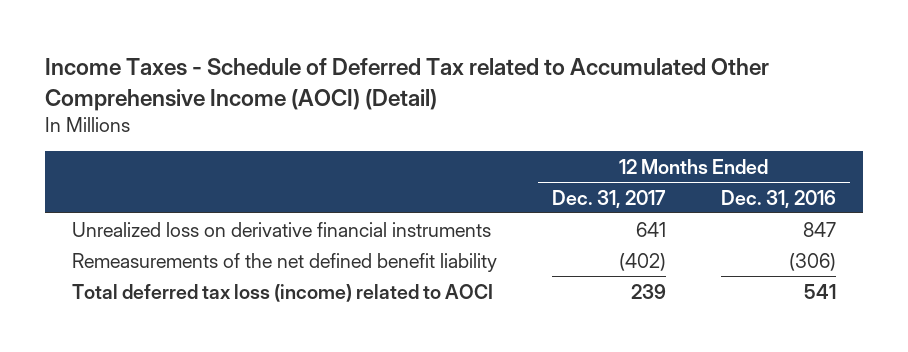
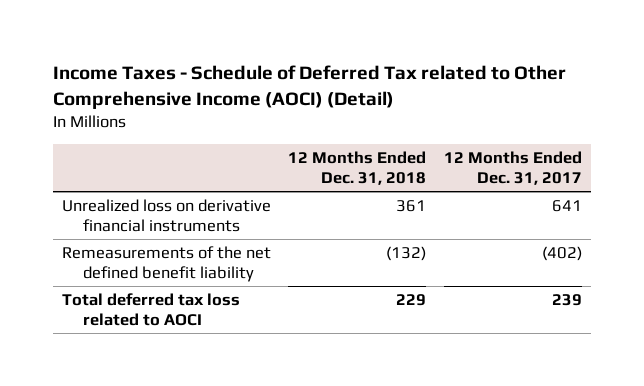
- Income Taxes - Schedule of Deferred Tax related to Accumulated Other Comprehensive Income (AOCI) (Detail)
+ Income Taxes - Schedule of Deferred Tax related to Other Comprehensive Income (AOCI) (Detail)
- | 12 Months Ended Dec. 31, 2017 | 12 Months Ended Dec. 31, 2016
+ | 12 Months Ended Dec. 31, 2018 | 12 Months Ended Dec. 31, 2017
- Total deferred tax loss (income) related to AOCI | 239 | 541
+ Total deferred tax loss related to AOCI | 229 | 239

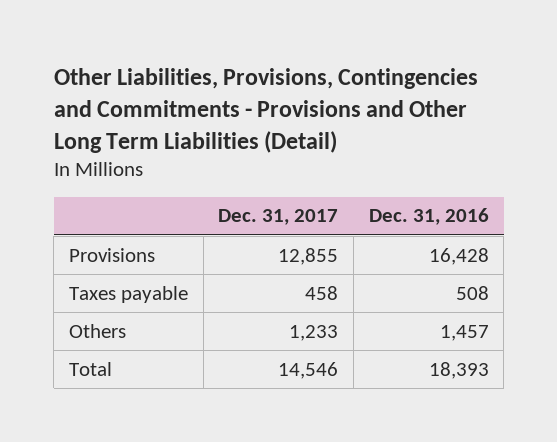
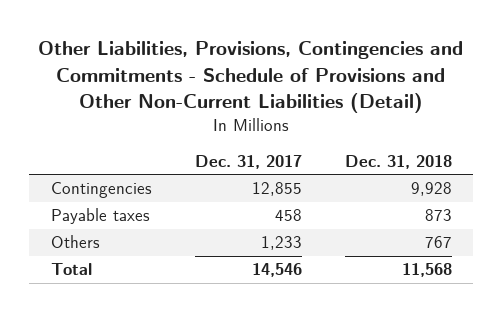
- Other Liabilities, Provisions, Contingencies and Commitments - Provisions and Other Long Term Liabilities (Detail)
+ Other Liabilities, Provisions, Contingencies and Commitments - Schedule of Provisions and Other Non-Current Liabilities (Detail)
- | Dec. 31, 2017 | Dec. 31, 2016
+ | Dec. 31, 2017 | Dec. 31, 2018
- Provisions | 12,855 | 16,428
- Taxes payable | 458 | 508
+ Contingencies | 12,855 | 9,928
+ Payable taxes | 458 | 873

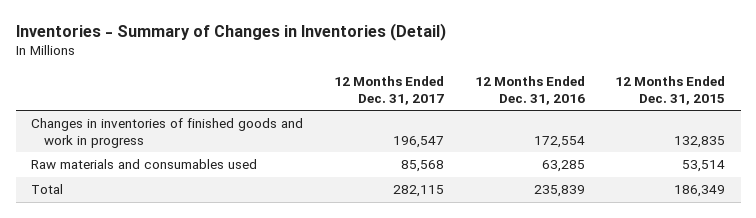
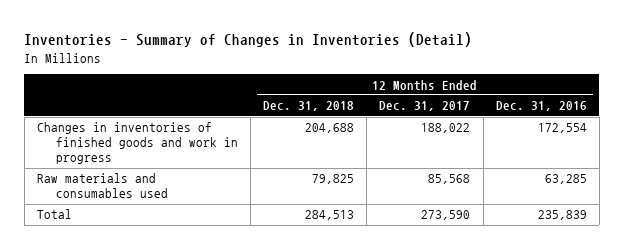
- | 12 Months Ended Dec. 31, 2017 | 12 Months Ended Dec. 31, 2016 | 12 Months Ended Dec. 31, 2015
+ | 12 Months Ended Dec. 31, 2018 | 12 Months Ended Dec. 31, 2017 | 12 Months Ended Dec. 31, 2016
- Changes in inventories of finished goods and work in progress | 196,547 | 172,554 | 132,835
+ Changes in inventories of finished goods and work in progress | 204,688 | 188,022 | 172,554
- Total | 282,115 | 235,839 | 186,349
+ Total | 284,513 | 273,590 | 235,839

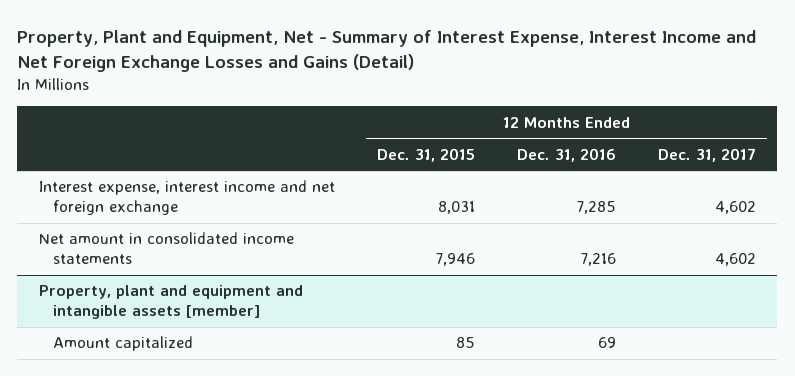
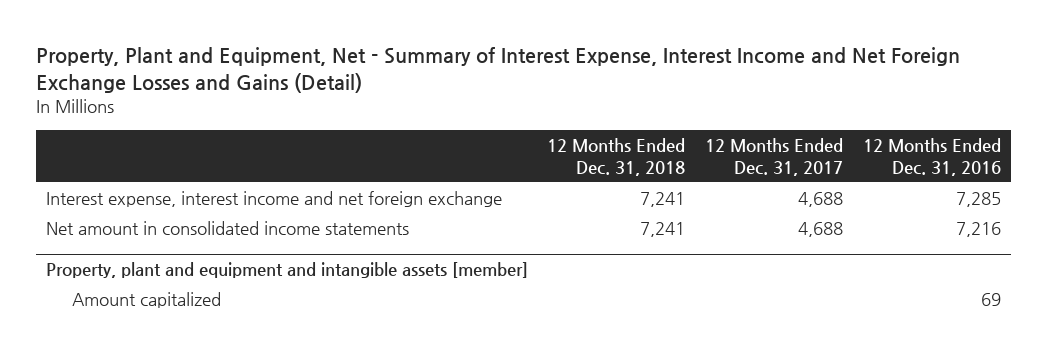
- | 12 Months Ended Dec. 31, 2015 | 12 Months Ended Dec. 31, 2016 | 12 Months Ended Dec. 31, 2017
+ | 12 Months Ended Dec. 31, 2018 | 12 Months Ended Dec. 31, 2017 | 12 Months Ended Dec. 31, 2016
- Interest expense, interest income and net foreign exchange | 8,031 | 7,285 | 4,602
- Net amount in consolidated income statements | 7,946 | 7,216 | 4,602
+ Interest expense, interest income and net foreign exchange | 7,241 | 4,688 | 7,285
+ Net amount in consolidated income statements | 7,241 | 4,688 | 7,216

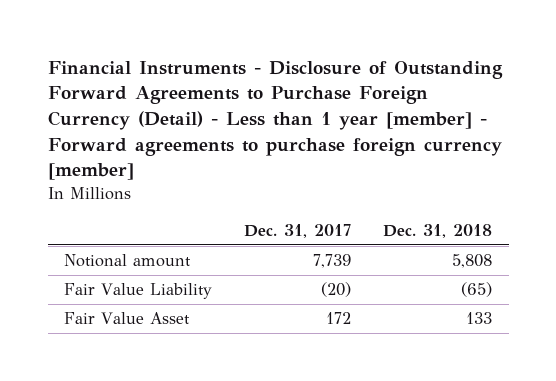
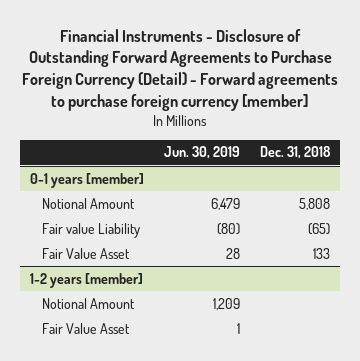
- Financial Instruments - Disclosure of Outstanding Forward Agreements to Purchase Foreign Currency (Detail) - Less than 1 year [member] - Forward agreements to purchase foreign currency [member]
+ Financial Instruments - Disclosure of Outstanding Forward Agreements to Purchase Foreign Currency (Detail) - Forward agreements to purchase foreign currency [member]
- | Dec. 31, 2017 | Dec. 31, 2018
+ | Jun. 30, 2019 | Dec. 31, 2018
- Notional amount | 7,739 | 5,808
- Fair Value Liability | (20) | (65)
+ 0-1 years [member]
+ Notional Amount | 6,479 | 5,808
+ Fair value Liability | (80) | (65)
+ 1-2 years [member]
+ Notional Amount | 1,209 |
+ Fair Value Asset | 1 |

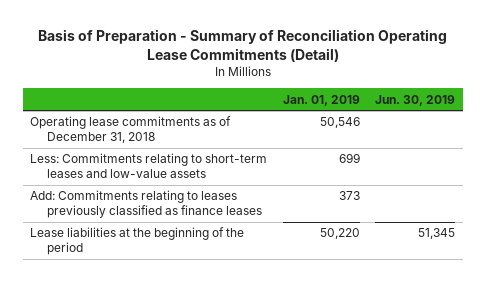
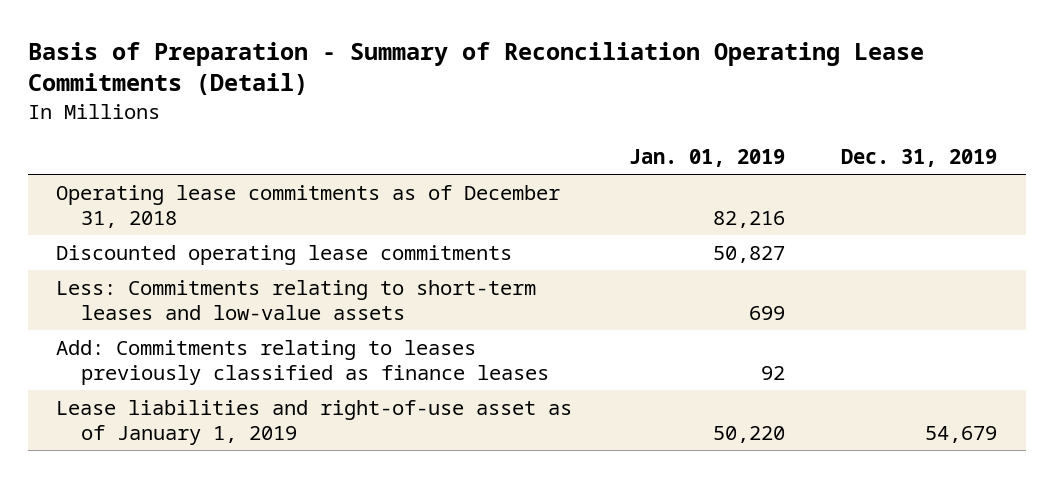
- | Jan. 01, 2019 | Jun. 30, 2019
+ | Jan. 01, 2019 | Dec. 31, 2019
- Operating lease commitments as of December 31, 2018 | 50,546 |
+ Operating lease commitments as of December 31, 2018 | 82,216 |
+ Discounted operating lease commitments | 50,827 |
- Add: Commitments relating to leases previously classified as finance leases | 373 |
- Lease liabilities at the beginning of the period | 50,220 | 51,345
+ Add: Commitments relating to leases previously classified as finance leases | 92 |
+ Lease liabilities and right-of-use asset as of January 1, 2019 | 50,220 | 54,679

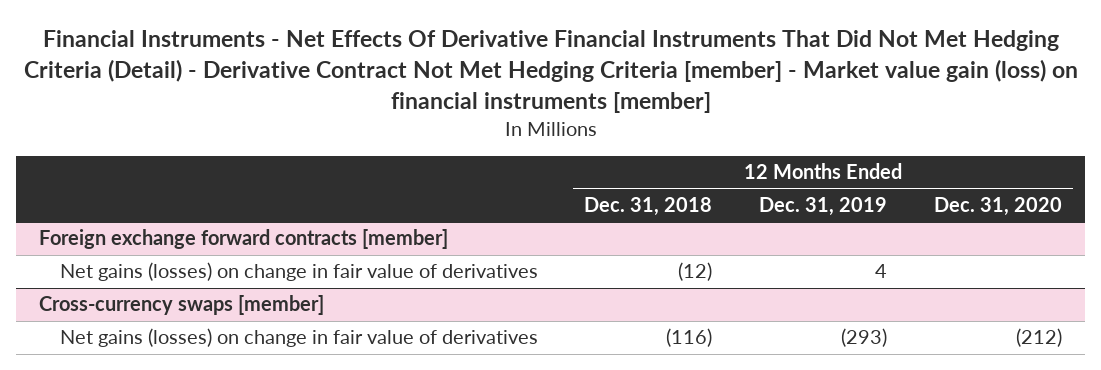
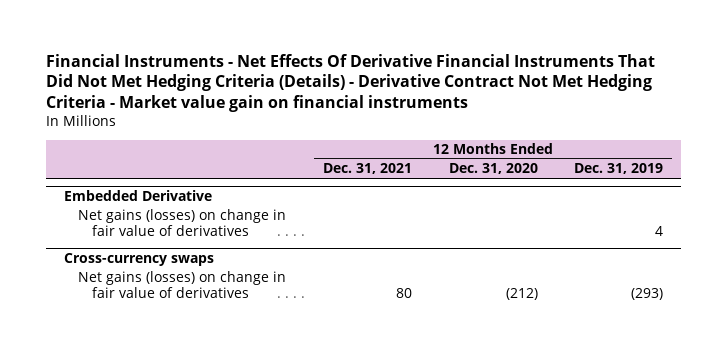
- Financial Instruments - Net Effects Of Derivative Financial Instruments That Did Not Met Hedging Criteria (Detail) - Derivative Contract Not Met Hedging Criteria [member] - Market value gain (loss) on financial instruments [member]
+ Financial Instruments - Net Effects Of Derivative Financial Instruments That Did Not Met Hedging Criteria (Details) - Derivative Contract Not Met Hedging Criteria - Market value gain on financial instruments
- | 12 Months Ended Dec. 31, 2018 | 12 Months Ended Dec. 31, 2019 | 12 Months Ended Dec. 31, 2020
+ | 12 Months Ended Dec. 31, 2021 | 12 Months Ended Dec. 31, 2020 | 12 Months Ended Dec. 31, 2019
- Foreign exchange forward contracts [member]
+ Embedded Derivative
- Cross-currency swaps [member]
+ Cross-currency swaps

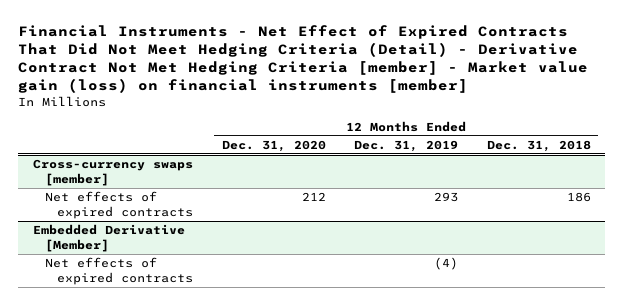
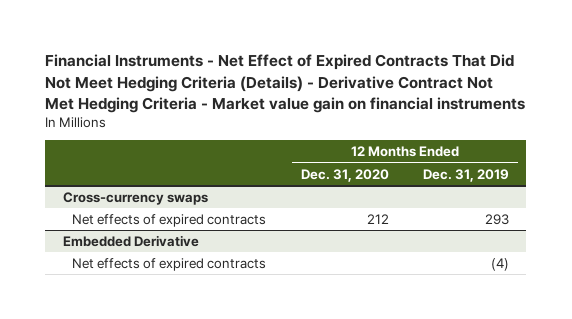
- Financial Instruments - Net Effect of Expired Contracts That Did Not Meet Hedging Criteria (Detail) - Derivative Contract Not Met Hedging Criteria [member] - Market value gain (loss) on financial instruments [member]
+ Financial Instruments - Net Effect of Expired Contracts That Did Not Meet Hedging Criteria (Details) - Derivative Contract Not Met Hedging Criteria - Market value gain on financial instruments
- | 12 Months Ended Dec. 31, 2020 | 12 Months Ended Dec. 31, 2019 | 12 Months Ended Dec. 31, 2018
+ | 12 Months Ended Dec. 31, 2020 | 12 Months Ended Dec. 31, 2019
- Cross-currency swaps [member]
+ Cross-currency swaps
- Embedded Derivative [Member]
+ Embedded Derivative

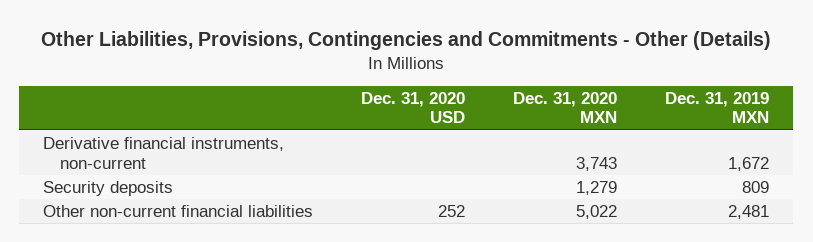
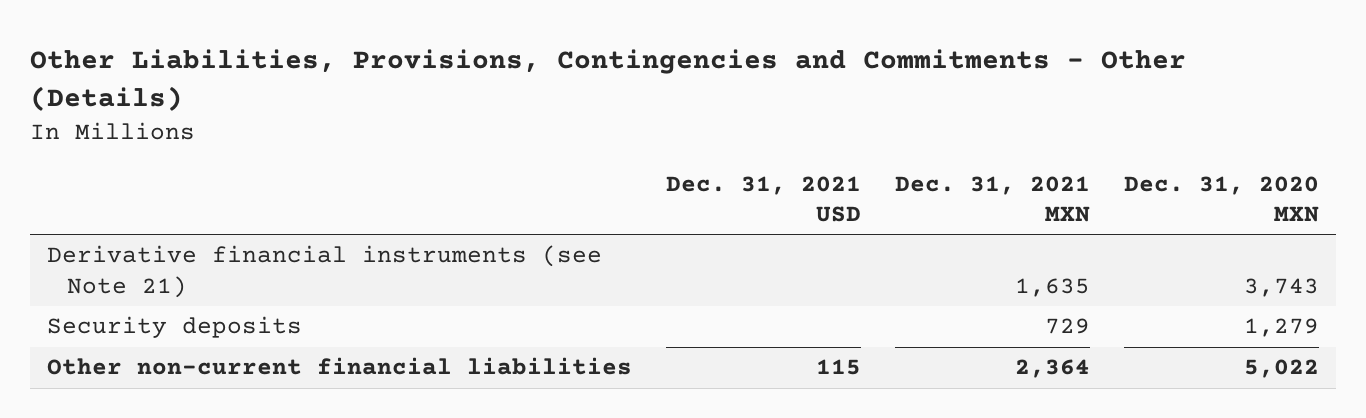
- | Dec. 31, 2020 USD | Dec. 31, 2020 MXN | Dec. 31, 2019 MXN
+ | Dec. 31, 2021 USD | Dec. 31, 2021 MXN | Dec. 31, 2020 MXN
- Derivative financial instruments, non-current | | 3,743 | 1,672
+ Derivative financial instruments (see Note 21) | | 1,635 | 3,743

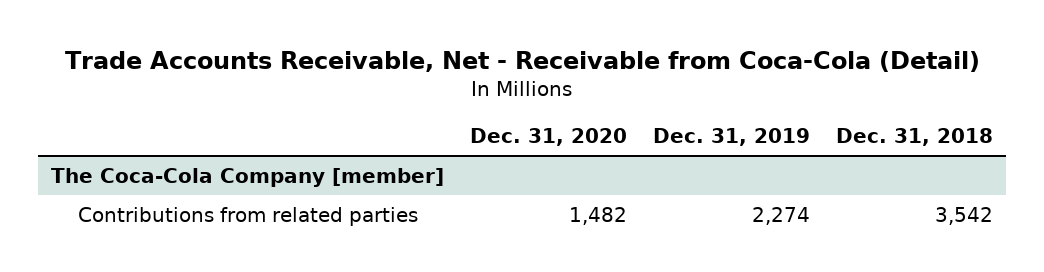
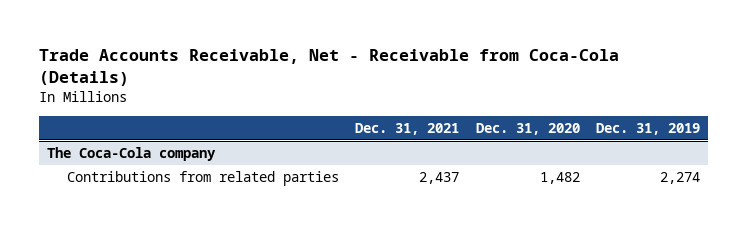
- Trade Accounts Receivable, Net - Receivable from Coca-Cola (Detail)
+ Trade Accounts Receivable, Net - Receivable from Coca-Cola (Details)
- | Dec. 31, 2020 | Dec. 31, 2019 | Dec. 31, 2018
+ | Dec. 31, 2021 | Dec. 31, 2020 | Dec. 31, 2019
- The Coca-Cola Company [member]
+ The Coca-Cola company

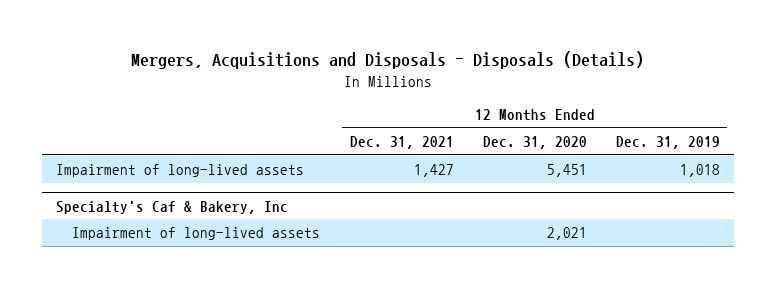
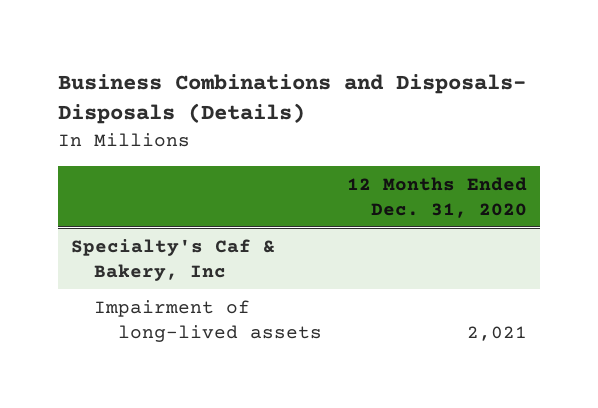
- Mergers, Acquisitions and Disposals - Disposals (Details)
+ Business Combinations and Disposals- Disposals (Details)
- | 12 Months Ended Dec. 31, 2021 | 12 Months Ended Dec. 31, 2020 | 12 Months Ended Dec. 31, 2019
+ | 12 Months Ended Dec. 31, 2020
- Impairment of long-lived assets | 1,427 | 5,451 | 1,018

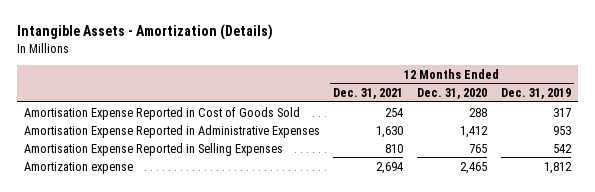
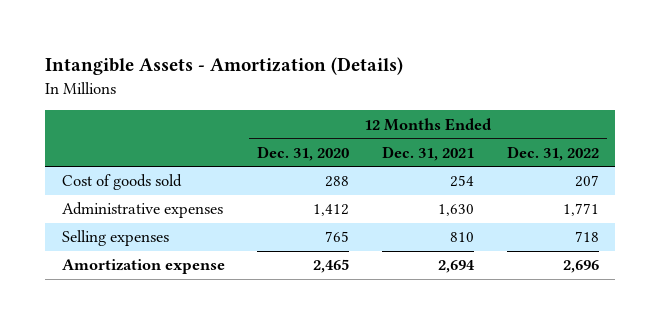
- | 12 Months Ended Dec. 31, 2021 | 12 Months Ended Dec. 31, 2020 | 12 Months Ended Dec. 31, 2019
+ | 12 Months Ended Dec. 31, 2020 | 12 Months Ended Dec. 31, 2021 | 12 Months Ended Dec. 31, 2022
- Amortisation Expense Reported in Cost of Goods Sold | 254 | 288 | 317
- Amortisation Expense Reported in Administrative Expenses | 1,630 | 1,412 | 953
- Amortisation Expense Reported in Selling Expenses | 810 | 765 | 542
+ Cost of goods sold | 288 | 254 | 207
+ Administrative expenses | 1,412 | 1,630 | 1,771
+ Selling expenses | 765 | 810 | 718

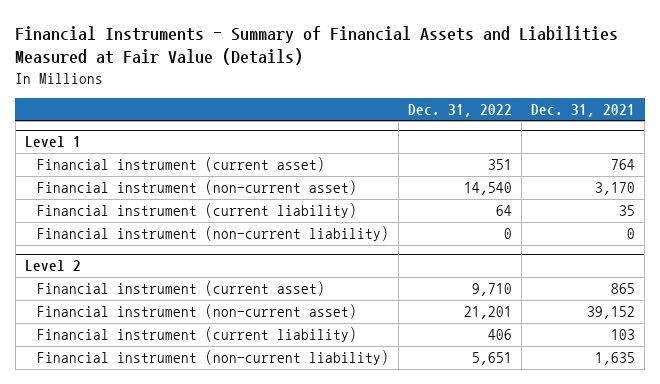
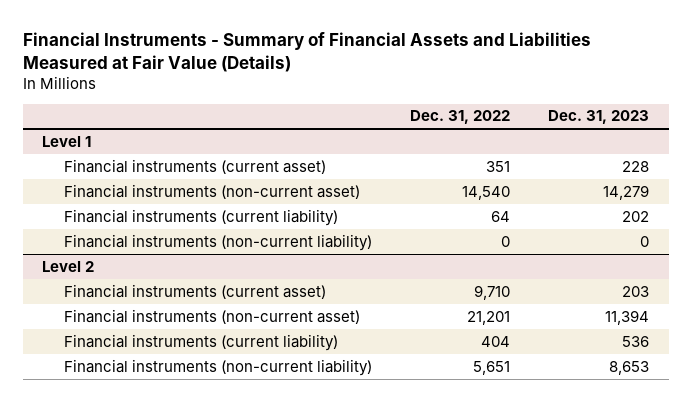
- | Dec. 31, 2022 | Dec. 31, 2021
+ | Dec. 31, 2022 | Dec. 31, 2023
@ Level 1
- Financial instrument (current asset) | 351 | 764
- Financial instrument (non-current asset) | 14,540 | 3,170
- Financial instrument (current liability) | 64 | 35
- Financial instrument (non-current liability) | 0 | 0
+ Financial instruments (current asset) | 351 | 228
+ Financial instruments (non-current asset) | 14,540 | 14,279
+ Financial instruments (current liability) | 64 | 202
+ Financial instruments (non-current liability) | 0 | 0
@ Level 2
- Financial instrument (current asset) | 9,710 | 865
- Financial instrument (non-current asset) | 21,201 | 39,152
- Financial instrument (current liability) | 406 | 103
- Financial instrument (non-current liability) | 5,651 | 1,635
+ Financial instruments (current asset) | 9,710 | 203
+ Financial instruments (non-current asset) | 21,201 | 11,394
+ Financial instruments (current liability) | 404 | 536
+ Financial instruments (non-current liability) | 5,651 | 8,653

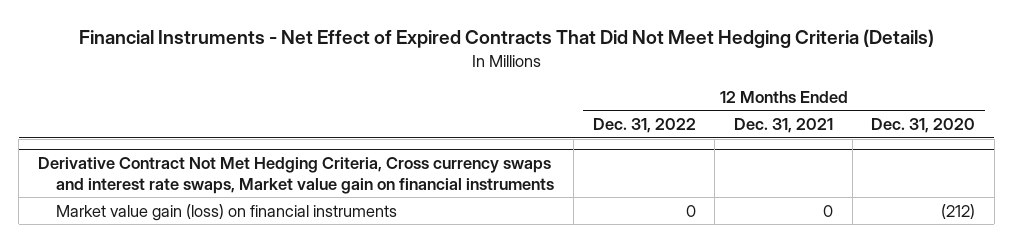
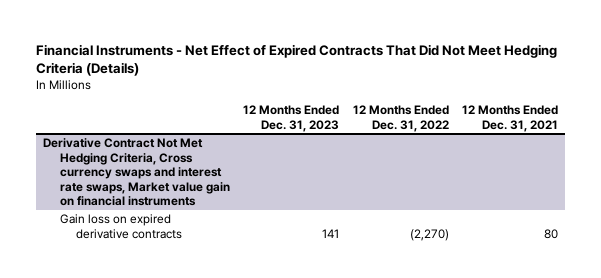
- | 12 Months Ended Dec. 31, 2022 | 12 Months Ended Dec. 31, 2021 | 12 Months Ended Dec. 31, 2020
+ | 12 Months Ended Dec. 31, 2023 | 12 Months Ended Dec. 31, 2022 | 12 Months Ended Dec. 31, 2021
@ Derivative Contract Not Met Hedging Criteria, Cross currency swaps and interest rate swaps, Market value gain on financial instruments
- Market value gain (loss) on financial instruments | 0 | 0 | (212)
+ Gain loss on expired derivative contracts | 141 | (2,270) | 80

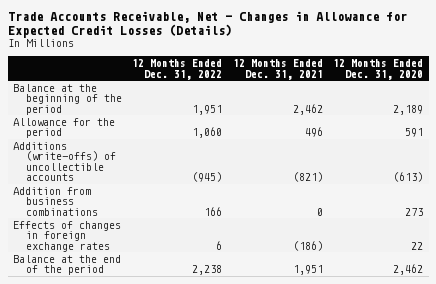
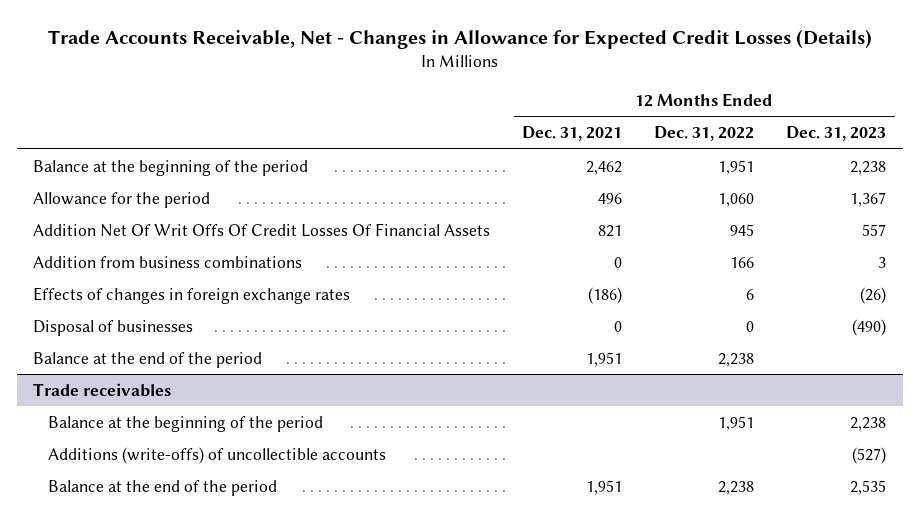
- | 12 Months Ended Dec. 31, 2022 | 12 Months Ended Dec. 31, 2021 | 12 Months Ended Dec. 31, 2020
+ | 12 Months Ended Dec. 31, 2021 | 12 Months Ended Dec. 31, 2022 | 12 Months Ended Dec. 31, 2023
- Additions (write-offs) of uncollectible accounts | (945) | (821) | (613)
+ Addition Net Of Writ Offs Of Credit Losses Of Financial Assets | 821 | 945 | 557
+ Disposal of businesses | 0 | 0 | (490)
+ Trade receivables
+ Balance at the beginning of the period | | 1,951 | 2,238
+ Additions (write-offs) of uncollectible accounts | | | (527)
+ Balance at the end of the period | 1,951 | 2,238 | 2,535

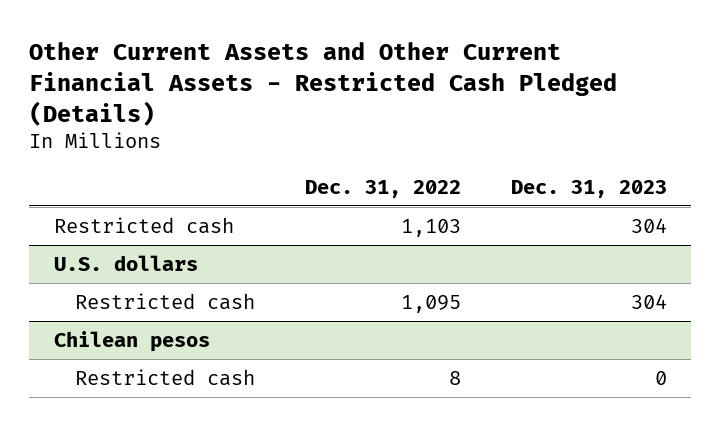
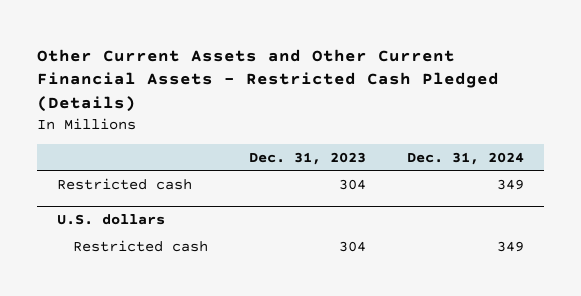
- | Dec. 31, 2022 | Dec. 31, 2023
+ | Dec. 31, 2023 | Dec. 31, 2024
- Chilean pesos
- Restricted cash | 8 | 0

